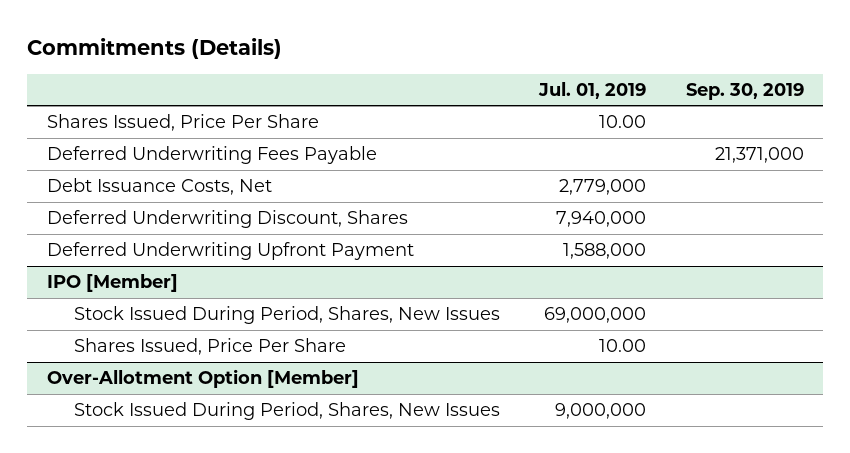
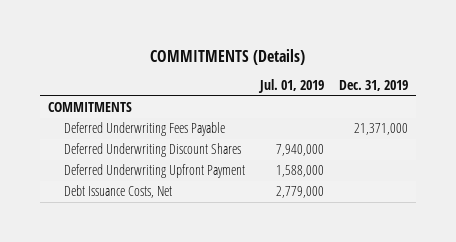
- Commitments (Details)
+ COMMITMENTS (Details)
- | Jul. 01, 2019 | Sep. 30, 2019
+ | Jul. 01, 2019 | Dec. 31, 2019
- Shares Issued, Price Per Share | 10.00 |
+ COMMITMENTS
- Deferred Underwriting Discount, Shares | 7,940,000 |
+ Deferred Underwriting Discount Shares | 7,940,000 |
- IPO [Member]
- Stock Issued During Period, Shares, New Issues | 69,000,000 |
- Shares Issued, Price Per Share | 10.00 |
- Over-Allotment Option [Member]
- Stock Issued During Period, Shares, New Issues | 9,000,000 |
moved down: Debt Issuance Costs, Net | 2,779,000 |

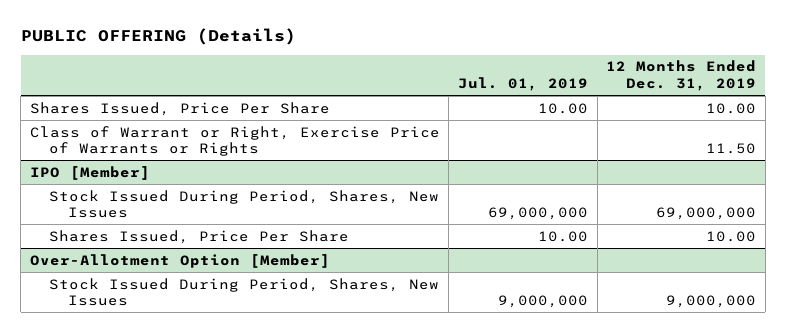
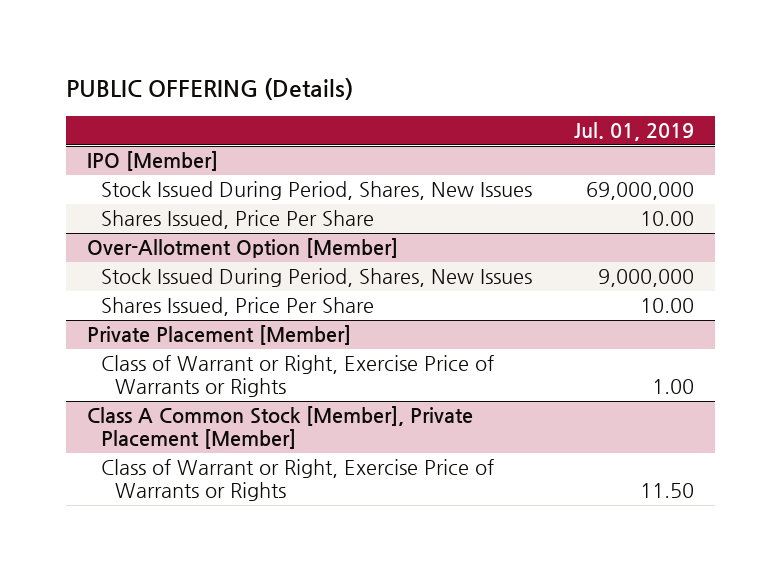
- | Jul. 01, 2019 | 12 Months Ended Dec. 31, 2019
+ | Jul. 01, 2019
- Shares Issued, Price Per Share | 10.00 | 10.00
- Class of Warrant or Right, Exercise Price of Warrants or Rights | | 11.50
@ Over-Allotment Option [Member]
+ Shares Issued, Price Per Share | 10.00
+ Private Placement [Member]
+ Class of Warrant or Right, Exercise Price of Warrants or Rights | 1.00
+ Class A Common Stock [Member], Private Placement [Member]
+ Class of Warrant or Right, Exercise Price of Warrants or Rights | 11.50

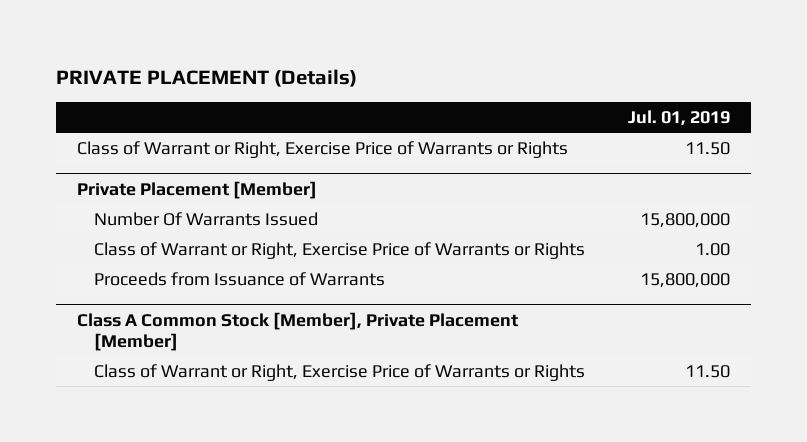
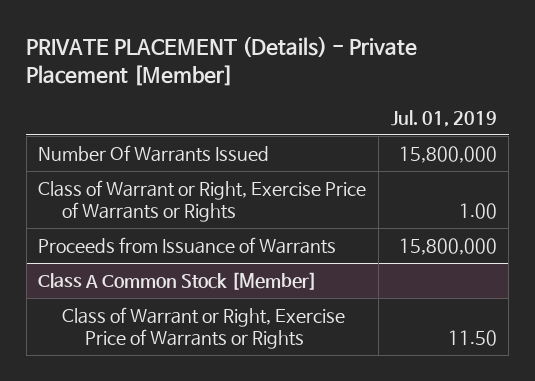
- PRIVATE PLACEMENT (Details)
+ PRIVATE PLACEMENT (Details) - Private Placement [Member]
- Class of Warrant or Right, Exercise Price of Warrants or Rights | 11.50
- Private Placement [Member]
- Class A Common Stock [Member], Private Placement [Member]
+ Class A Common Stock [Member]

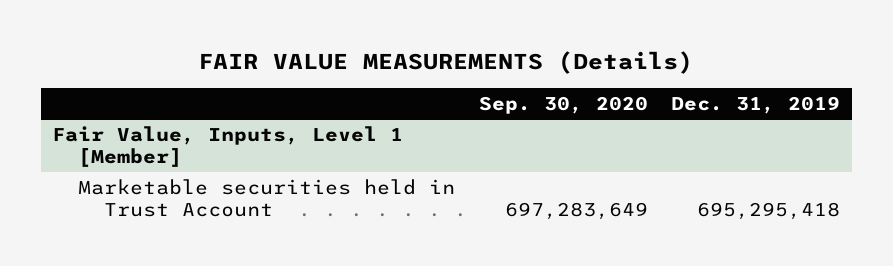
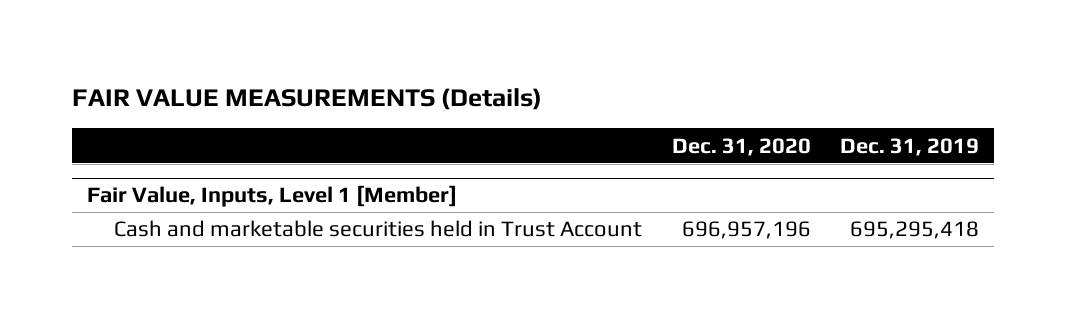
- | Sep. 30, 2020 | Dec. 31, 2019
+ | Dec. 31, 2020 | Dec. 31, 2019
@ Fair Value, Inputs, Level 1 [Member]
- Marketable securities held in Trust Account | 697,283,649 | 695,295,418
+ Cash and marketable securities held in Trust Account | 696,957,196 | 695,295,418

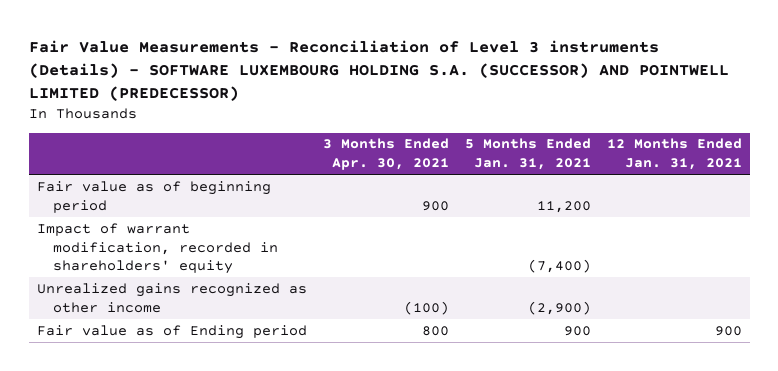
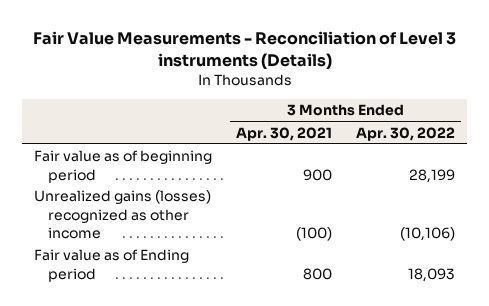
- Fair Value Measurements - Reconciliation of Level 3 instruments (Details) - SOFTWARE LUXEMBOURG HOLDING S.A. (SUCCESSOR) AND POINTWELL LIMITED (PREDECESSOR)
+ Fair Value Measurements - Reconciliation of Level 3 instruments (Details)
- | 3 Months Ended Apr. 30, 2021 | 5 Months Ended Jan. 31, 2021 | 12 Months Ended Jan. 31, 2021
+ | 3 Months Ended Apr. 30, 2021 | 3 Months Ended Apr. 30, 2022
- Impact of warrant modification, recorded in shareholders' equity | | (7,400) |
- Unrealized gains recognized as other income | (100) | (2,900) |
+ Unrealized gains (losses) recognized as other income | (100) | (10,106)

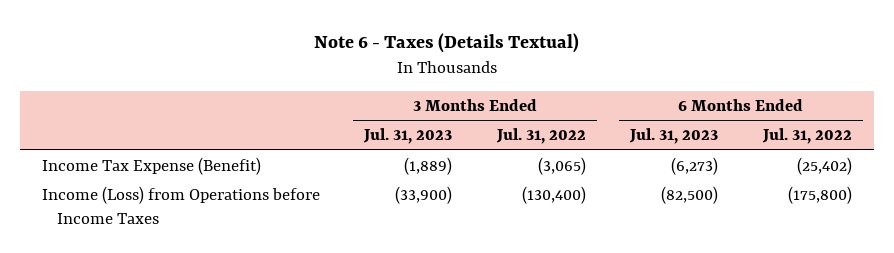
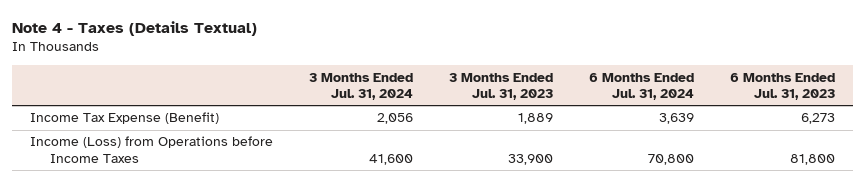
- Note 6 - Taxes (Details Textual)
+ Note 4 - Taxes (Details Textual)
- | 3 Months Ended Jul. 31, 2023 | 3 Months Ended Jul. 31, 2022 | 6 Months Ended Jul. 31, 2023 | 6 Months Ended Jul. 31, 2022
+ | 3 Months Ended Jul. 31, 2024 | 3 Months Ended Jul. 31, 2023 | 6 Months Ended Jul. 31, 2024 | 6 Months Ended Jul. 31, 2023
- Income Tax Expense (Benefit) | (1,889) | (3,065) | (6,273) | (25,402)
- Income (Loss) from Operations before Income Taxes | (33,900) | (130,400) | (82,500) | (175,800)
+ Income Tax Expense (Benefit) | 2,056 | 1,889 | 3,639 | 6,273
+ Income (Loss) from Operations before Income Taxes | 41,600 | 33,900 | 70,800 | 81,800

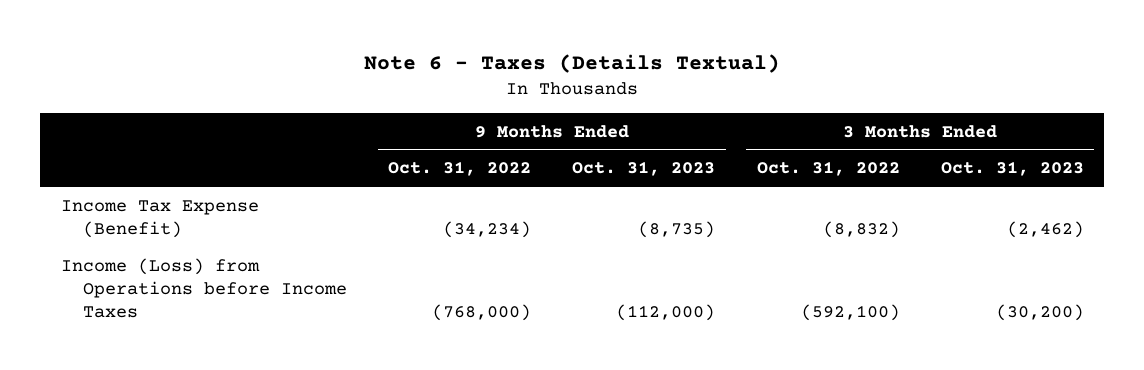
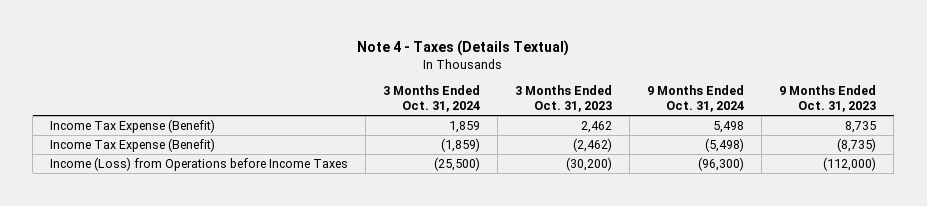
- Note 6 - Taxes (Details Textual)
+ Note 4 - Taxes (Details Textual)
- | 9 Months Ended Oct. 31, 2022 | 9 Months Ended Oct. 31, 2023 | 3 Months Ended Oct. 31, 2022 | 3 Months Ended Oct. 31, 2023
+ | 3 Months Ended Oct. 31, 2024 | 3 Months Ended Oct. 31, 2023 | 9 Months Ended Oct. 31, 2024 | 9 Months Ended Oct. 31, 2023
+ Income Tax Expense (Benefit) | 1,859 | 2,462 | 5,498 | 8,735

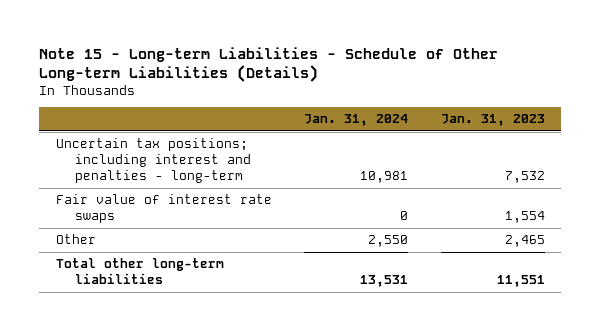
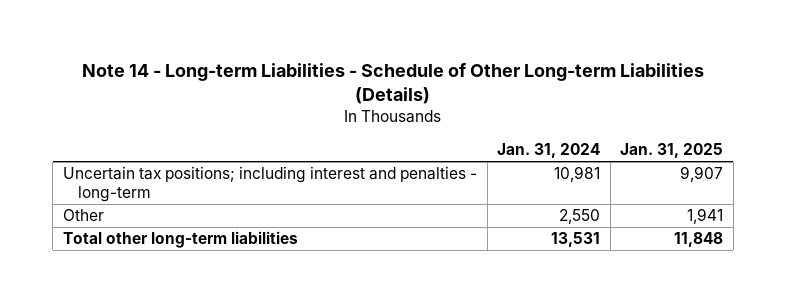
- Note 15 - Long-term Liabilities - Schedule of Other Long-term Liabilities (Details)
+ Note 14 - Long-term Liabilities - Schedule of Other Long-term Liabilities (Details)
- | Jan. 31, 2024 | Jan. 31, 2023
+ | Jan. 31, 2024 | Jan. 31, 2025
- Fair value of interest rate swaps | 0 | 1,554

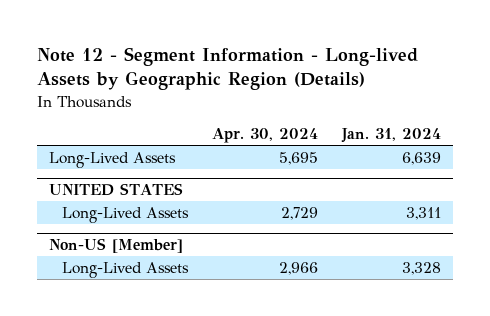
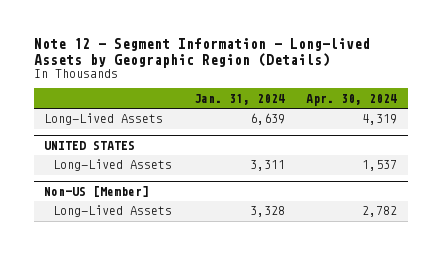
- | Apr. 30, 2024 | Jan. 31, 2024
+ | Jan. 31, 2024 | Apr. 30, 2024
- Long-Lived Assets | 5,695 | 6,639
+ Long-Lived Assets | 6,639 | 4,319
@ UNITED STATES
- Long-Lived Assets | 2,729 | 3,311
+ Long-Lived Assets | 3,311 | 1,537
@ Non-US [Member]
- Long-Lived Assets | 2,966 | 3,328
+ Long-Lived Assets | 3,328 | 2,782

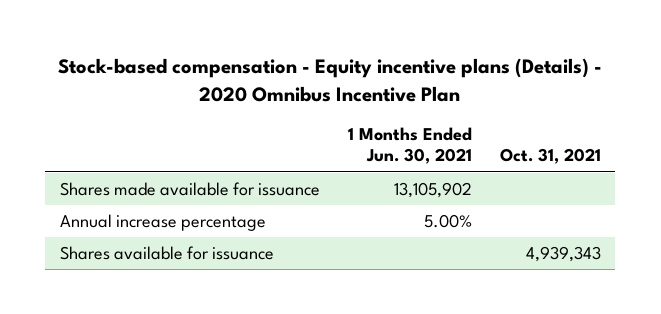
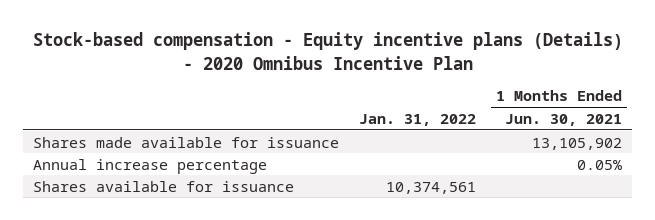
- | 1 Months Ended Jun. 30, 2021 | Oct. 31, 2021
+ | Jan. 31, 2022 | 1 Months Ended Jun. 30, 2021
- Annual increase percentage | 5.00% |
+ Annual increase percentage | | 0.05%

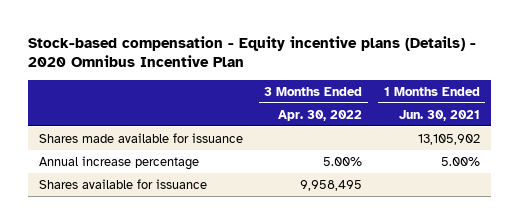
- | Jan. 31, 2022 | 1 Months Ended Jun. 30, 2021
+ | 3 Months Ended Apr. 30, 2022 | 1 Months Ended Jun. 30, 2021
- Annual increase percentage | | 0.05%
+ Annual increase percentage | 5.00% | 5.00%

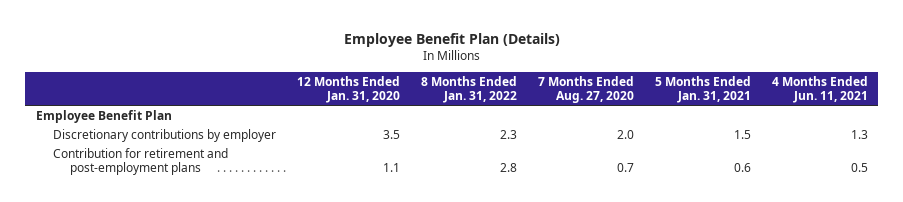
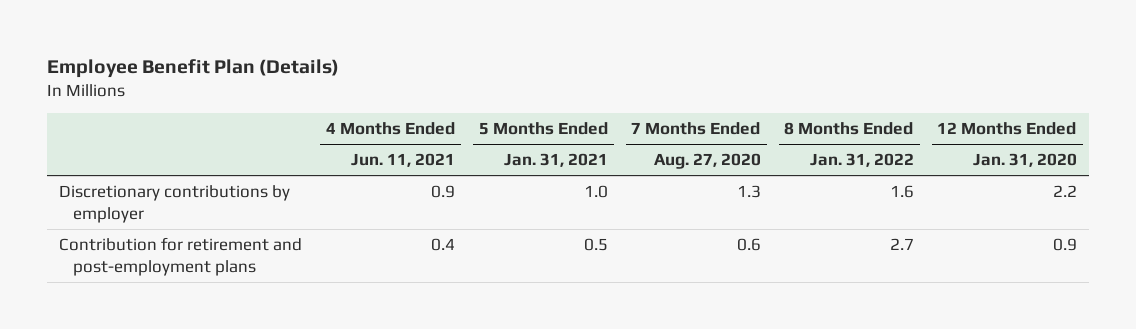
- | 12 Months Ended Jan. 31, 2020 | 8 Months Ended Jan. 31, 2022 | 7 Months Ended Aug. 27, 2020 | 5 Months Ended Jan. 31, 2021 | 4 Months Ended Jun. 11, 2021
+ | 4 Months Ended Jun. 11, 2021 | 5 Months Ended Jan. 31, 2021 | 7 Months Ended Aug. 27, 2020 | 8 Months Ended Jan. 31, 2022 | 12 Months Ended Jan. 31, 2020
- Employee Benefit Plan
- Discretionary contributions by employer | 3.5 | 2.3 | 2.0 | 1.5 | 1.3
- Contribution for retirement and post-employment plans | 1.1 | 2.8 | 0.7 | 0.6 | 0.5
+ Discretionary contributions by employer | 0.9 | 1.0 | 1.3 | 1.6 | 2.2
+ Contribution for retirement and post-employment plans | 0.4 | 0.5 | 0.6 | 2.7 | 0.9

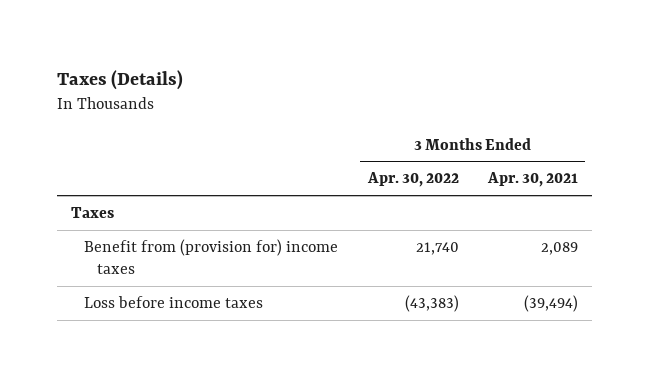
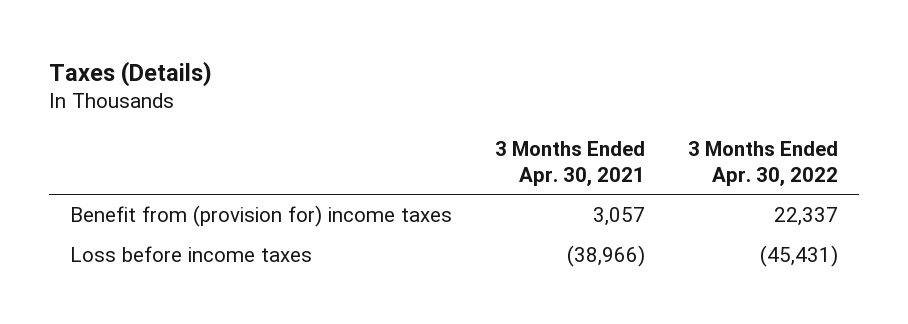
- | 3 Months Ended Apr. 30, 2022 | 3 Months Ended Apr. 30, 2021
+ | 3 Months Ended Apr. 30, 2021 | 3 Months Ended Apr. 30, 2022
- Taxes
- Benefit from (provision for) income taxes | 21,740 | 2,089
- Loss before income taxes | (43,383) | (39,494)
+ Benefit from (provision for) income taxes | 3,057 | 22,337
+ Loss before income taxes | (38,966) | (45,431)

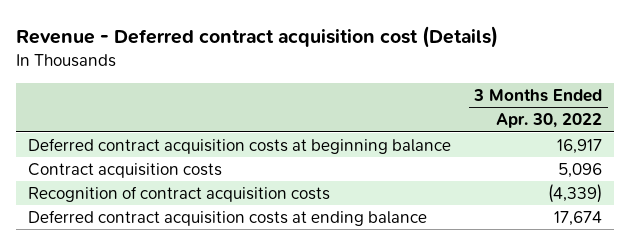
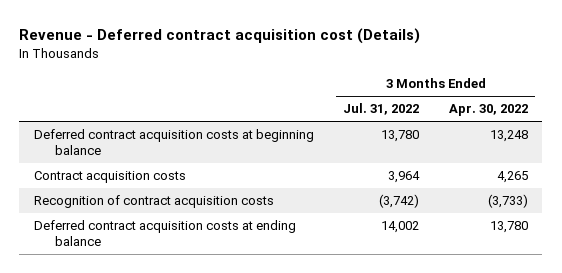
- | 3 Months Ended Apr. 30, 2022
+ | 3 Months Ended Jul. 31, 2022 | 3 Months Ended Apr. 30, 2022
- Deferred contract acquisition costs at beginning balance | 16,917
- Contract acquisition costs | 5,096
- Recognition of contract acquisition costs | (4,339)
- Deferred contract acquisition costs at ending balance | 17,674
+ Deferred contract acquisition costs at beginning balance | 13,780 | 13,248
+ Contract acquisition costs | 3,964 | 4,265
+ Recognition of contract acquisition costs | (3,742) | (3,733)
+ Deferred contract acquisition costs at ending balance | 14,002 | 13,780

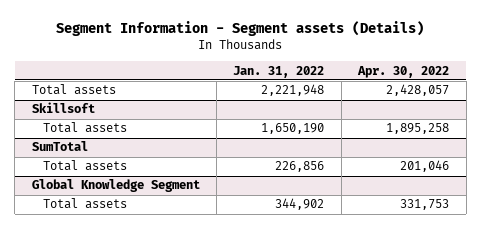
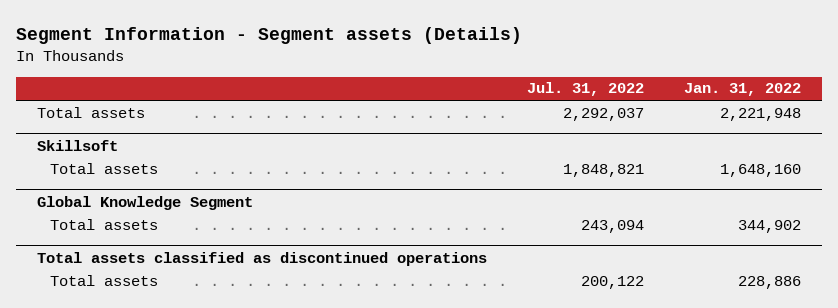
- | Jan. 31, 2022 | Apr. 30, 2022
+ | Jul. 31, 2022 | Jan. 31, 2022
@ Skillsoft
- Total assets | 1,650,190 | 1,895,258
- SumTotal
- Total assets | 226,856 | 201,046
@ Skillsoft
+ Total assets | 1,848,821 | 1,648,160
+ Total assets classified as discontinued operations
+ Total assets | 200,122 | 228,886

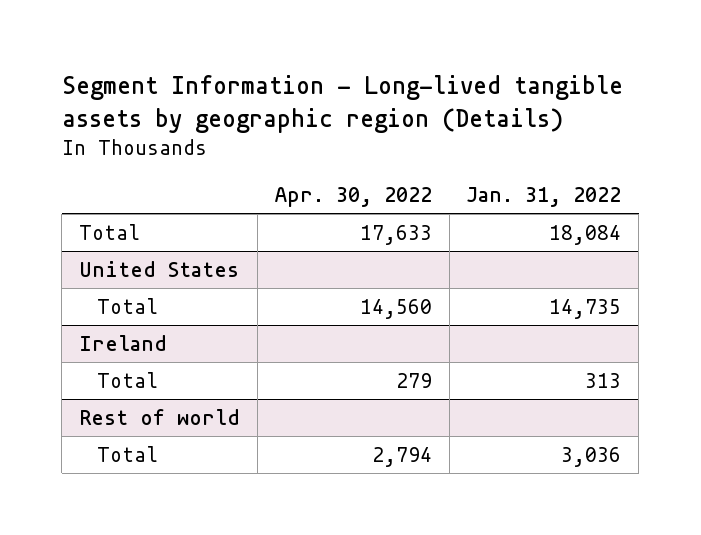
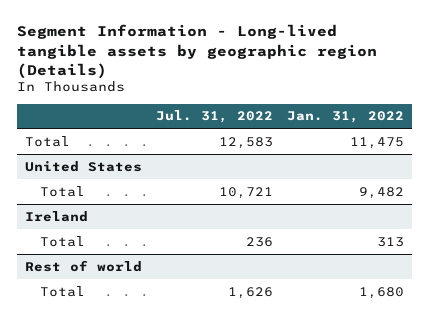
- | Apr. 30, 2022 | Jan. 31, 2022
+ | Jul. 31, 2022 | Jan. 31, 2022
- Total | 17,633 | 18,084
+ Total | 12,583 | 11,475
@ United States
- Total | 14,560 | 14,735
+ Total | 10,721 | 9,482
@ Rest of world
- Total | 2,794 | 3,036
+ Total | 1,626 | 1,680

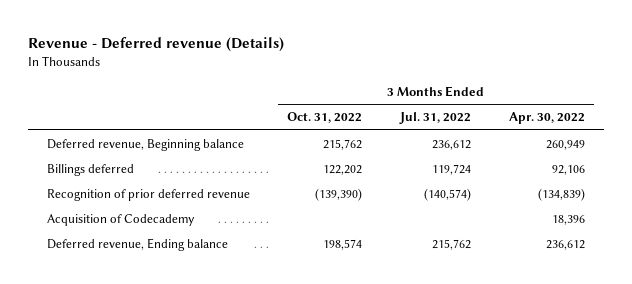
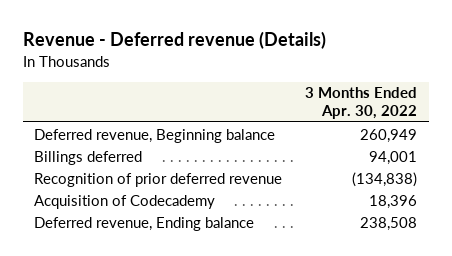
- | 3 Months Ended Oct. 31, 2022 | 3 Months Ended Jul. 31, 2022 | 3 Months Ended Apr. 30, 2022
+ | 3 Months Ended Apr. 30, 2022
- Billings deferred | 122,202 | 119,724 | 92,106
- Recognition of prior deferred revenue | (139,390) | (140,574) | (134,839)
+ Billings deferred | 94,001
+ Recognition of prior deferred revenue | (134,838)
- Deferred revenue, Ending balance | 198,574 | 215,762 | 236,612
+ Deferred revenue, Ending balance | 238,508

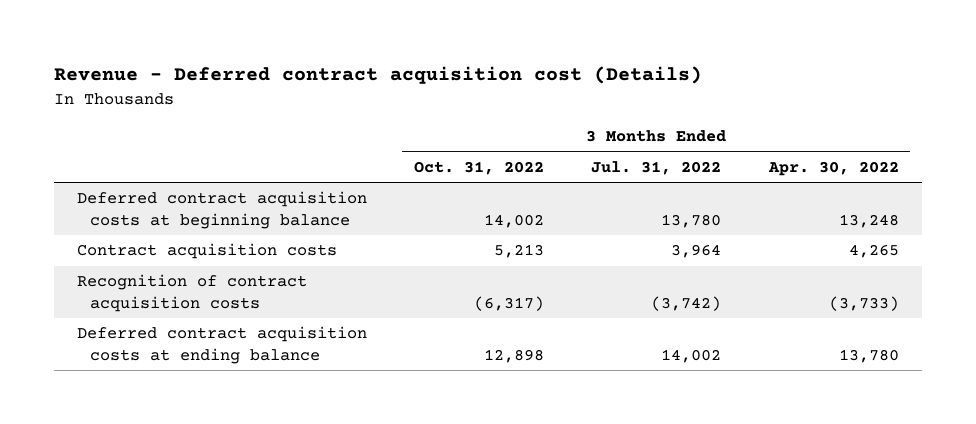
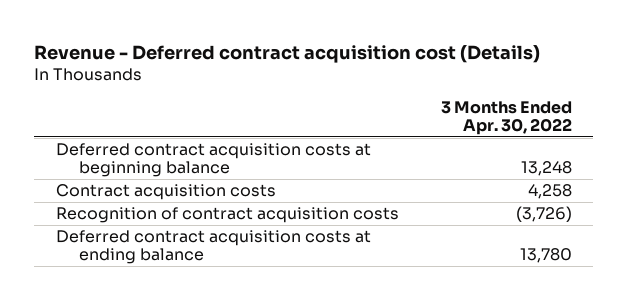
- | 3 Months Ended Oct. 31, 2022 | 3 Months Ended Jul. 31, 2022 | 3 Months Ended Apr. 30, 2022
+ | 3 Months Ended Apr. 30, 2022
- Contract acquisition costs | 5,213 | 3,964 | 4,265
- Recognition of contract acquisition costs | (6,317) | (3,742) | (3,733)
+ Contract acquisition costs | 4,258
+ Recognition of contract acquisition costs | (3,726)

